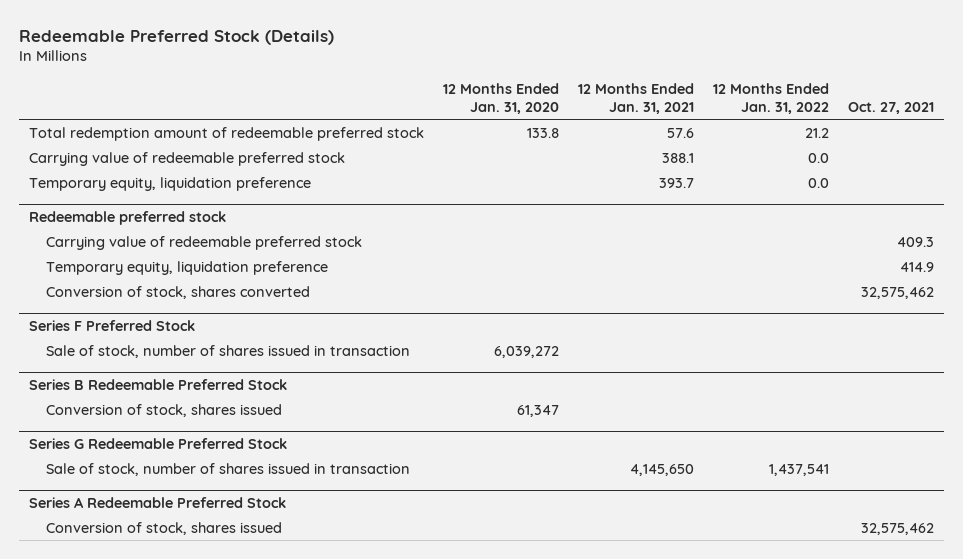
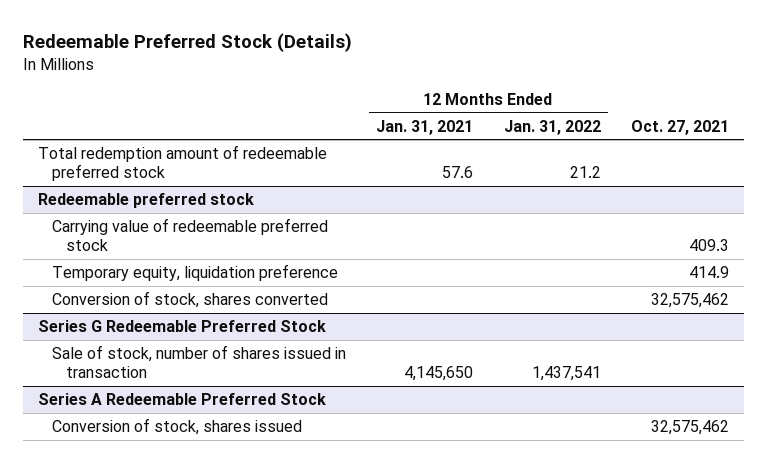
- | 12 Months Ended Jan. 31, 2020 | 12 Months Ended Jan. 31, 2021 | 12 Months Ended Jan. 31, 2022 | Oct. 27, 2021
+ | 12 Months Ended Jan. 31, 2021 | 12 Months Ended Jan. 31, 2022 | Oct. 27, 2021
- Carrying value of redeemable preferred stock | | 388.1 | 0.0 |
- Temporary equity, liquidation preference | | 393.7 | 0.0 |
- Series F Preferred Stock
- Sale of stock, number of shares issued in transaction | 6,039,272 | | |
- Series B Redeemable Preferred Stock
- Conversion of stock, shares issued | 61,347 | | |

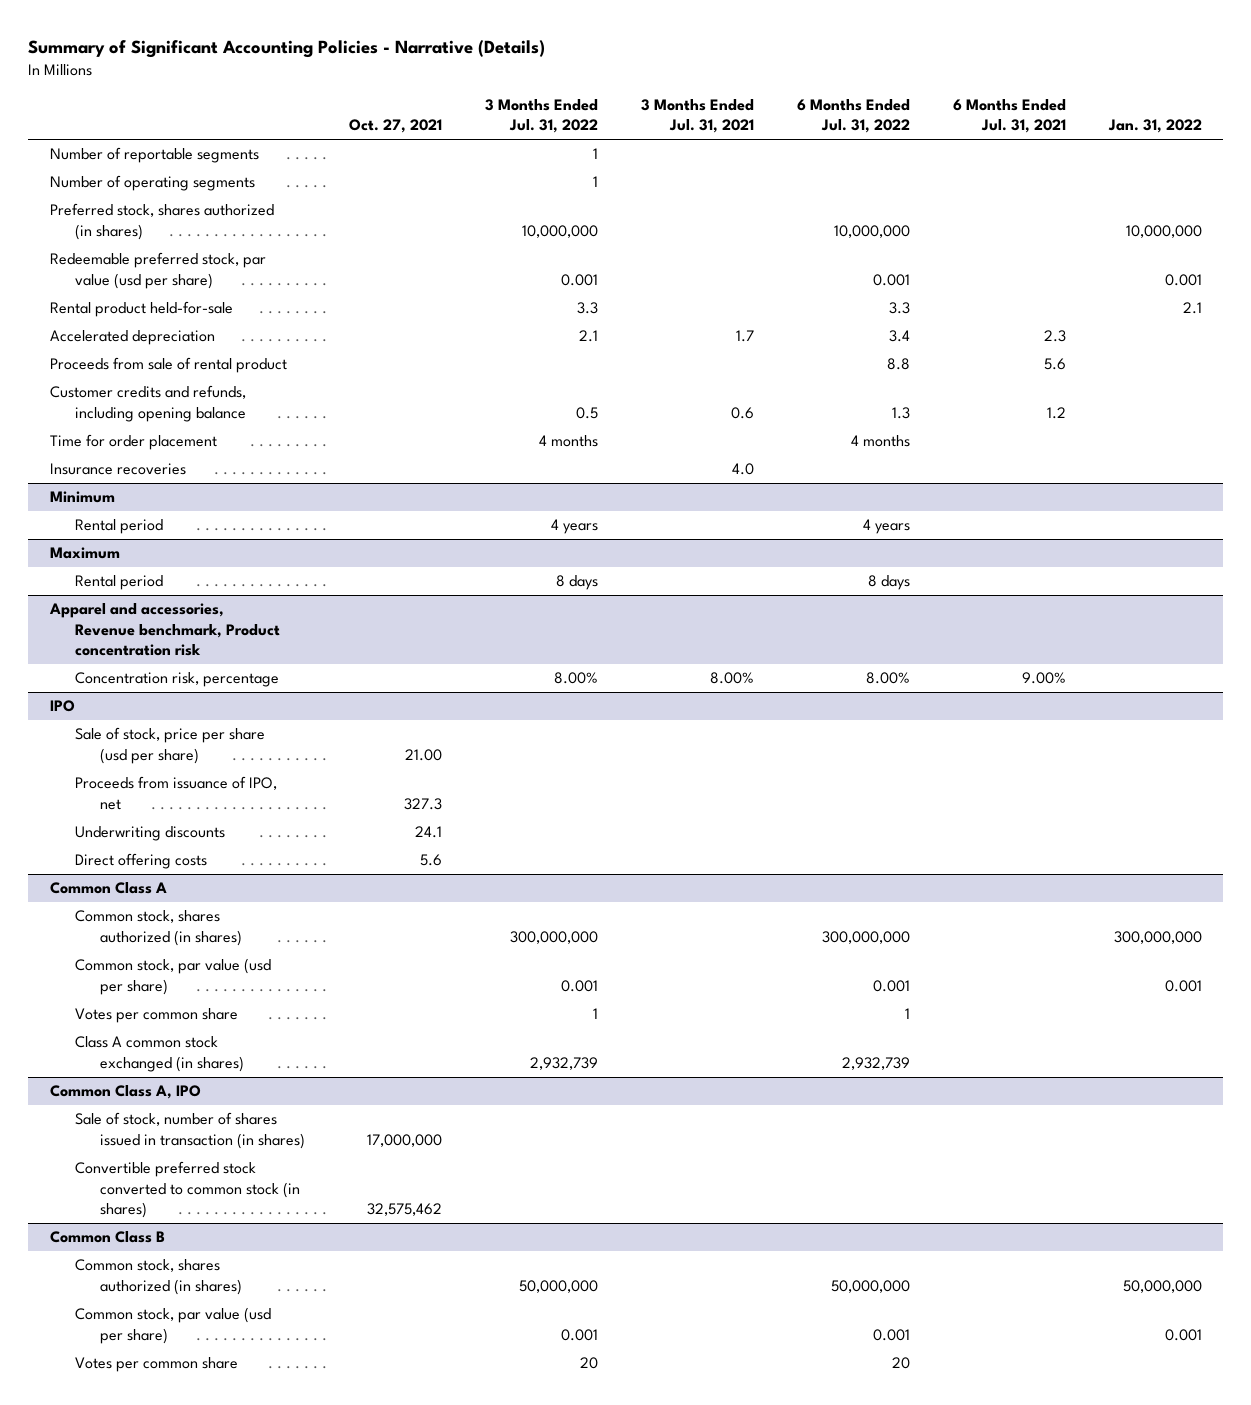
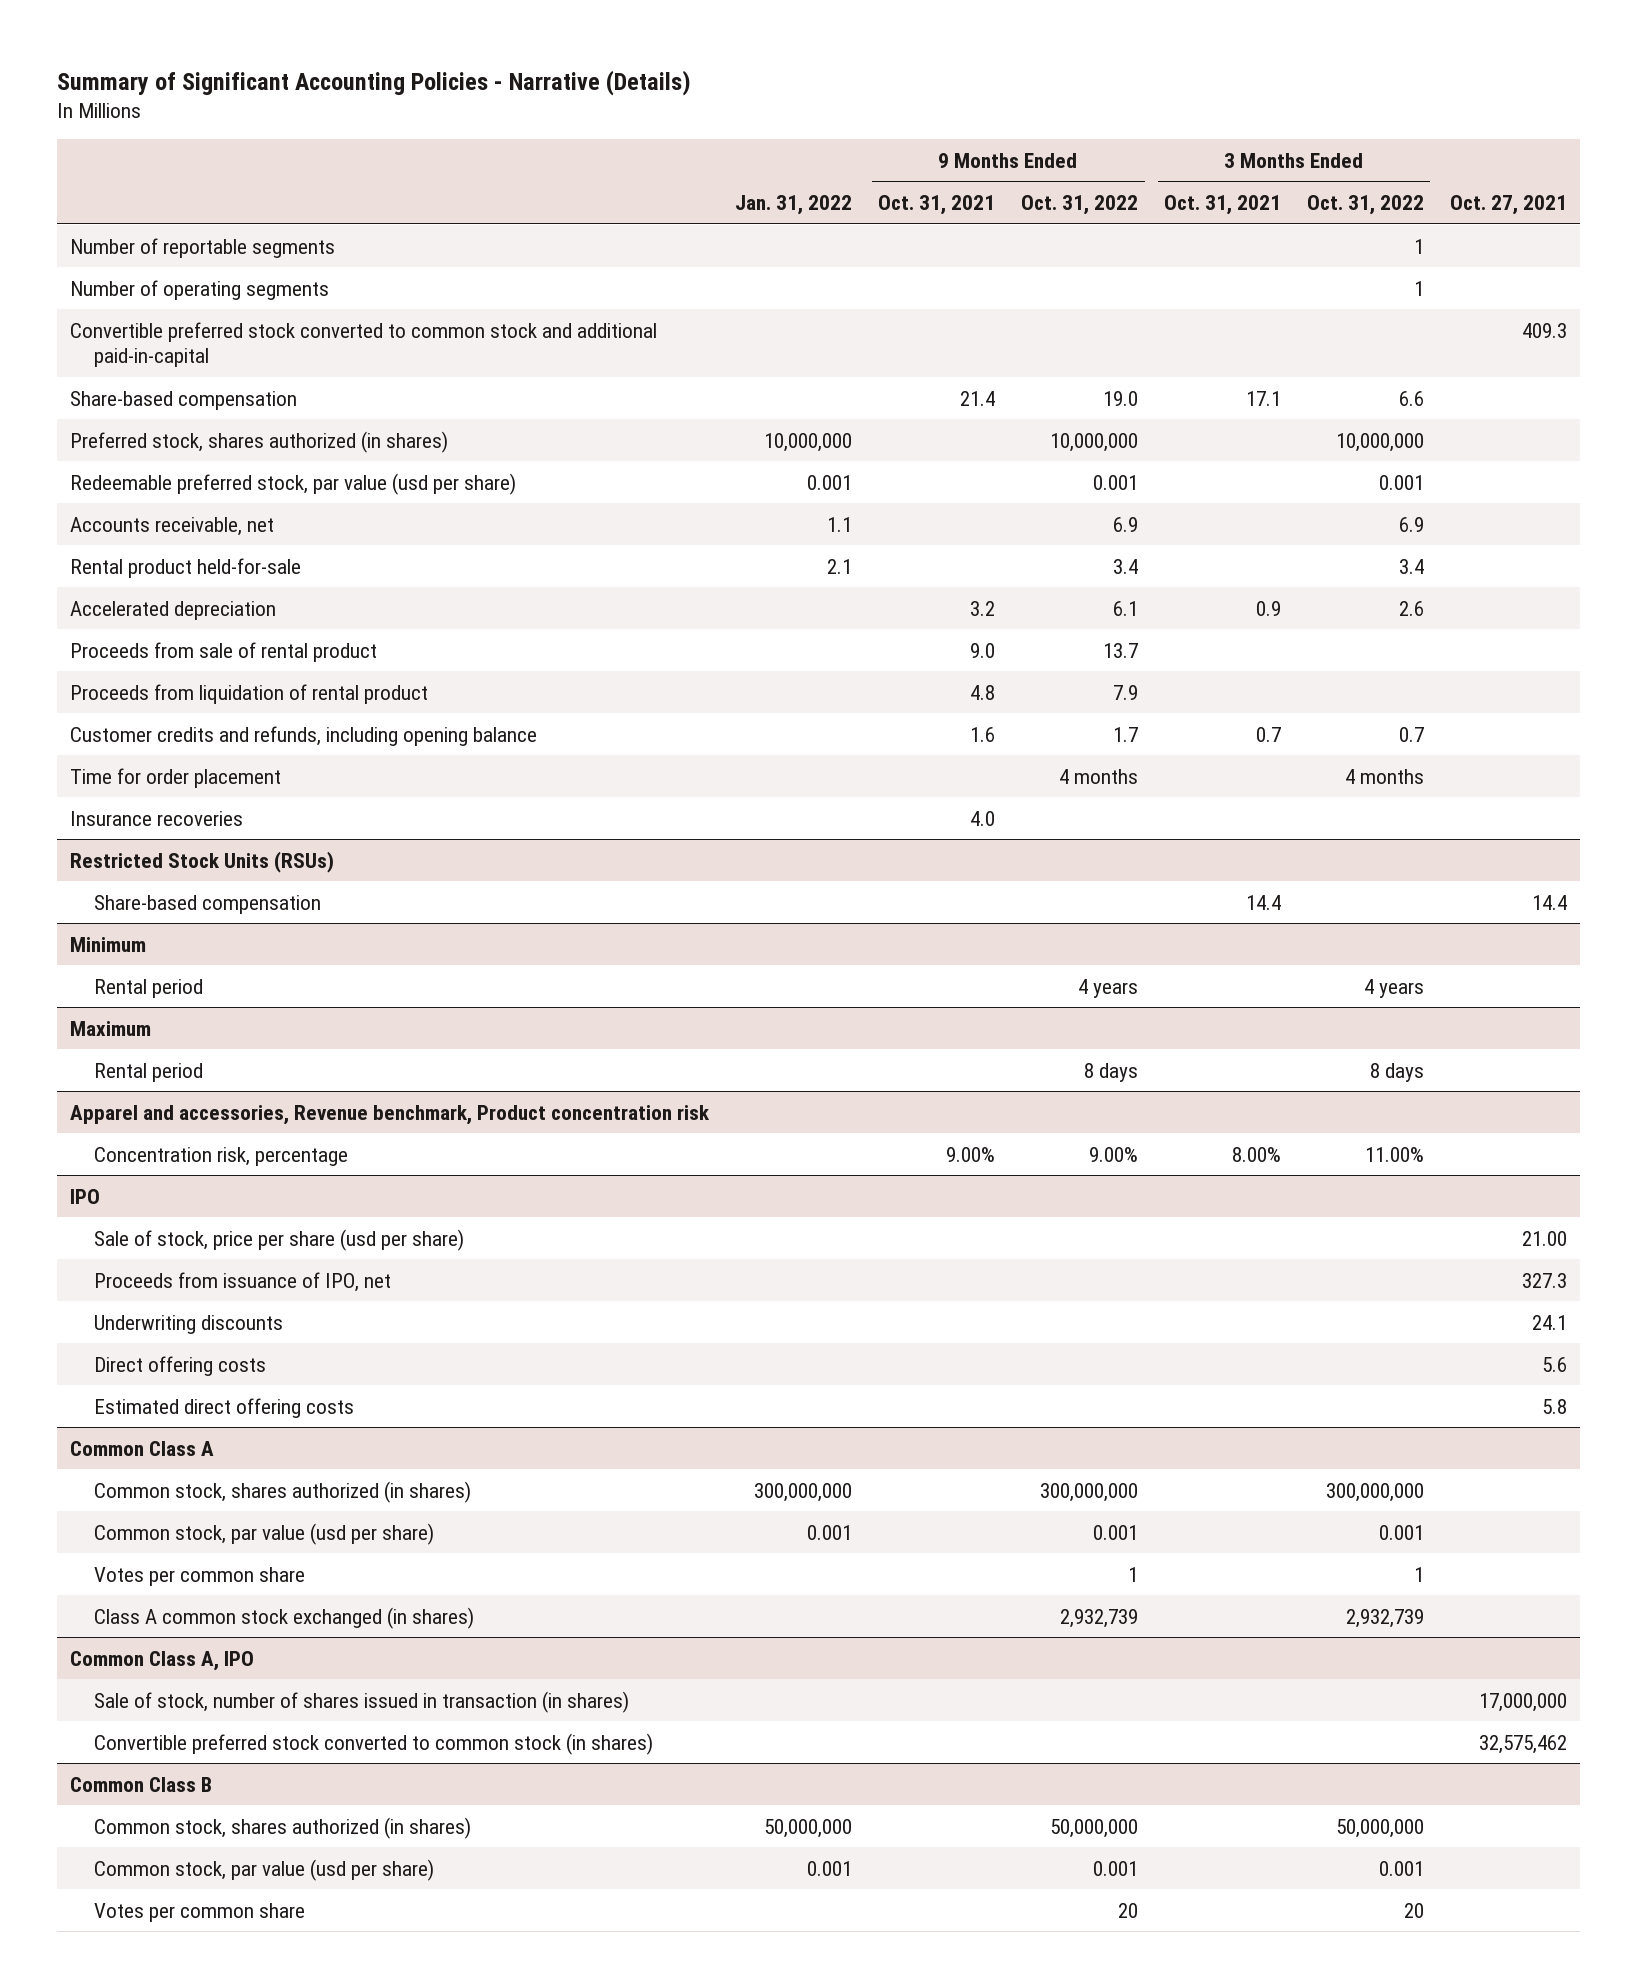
- | Oct. 27, 2021 | 3 Months Ended Jul. 31, 2022 | 3 Months Ended Jul. 31, 2021 | 6 Months Ended Jul. 31, 2022 | 6 Months Ended Jul. 31, 2021 | Jan. 31, 2022
+ | Jan. 31, 2022 | 9 Months Ended Oct. 31, 2021 | 9 Months Ended Oct. 31, 2022 | 3 Months Ended Oct. 31, 2021 | 3 Months Ended Oct. 31, 2022 | Oct. 27, 2021
+ Convertible preferred stock converted to common stock and additional paid-in-capital | | | | | | 409.3
+ Share-based compensation | | 21.4 | 19.0 | 17.1 | 6.6 |
+ Accounts receivable, net | 1.1 | | 6.9 | | 6.9 |
+ Proceeds from liquidation of rental product | | 4.8 | 7.9 | | |
+ Restricted Stock Units (RSUs)
+ Share-based compensation | | | | 14.4 | | 14.4
@ IPO
+ Estimated direct offering costs | | | | | | 5.8

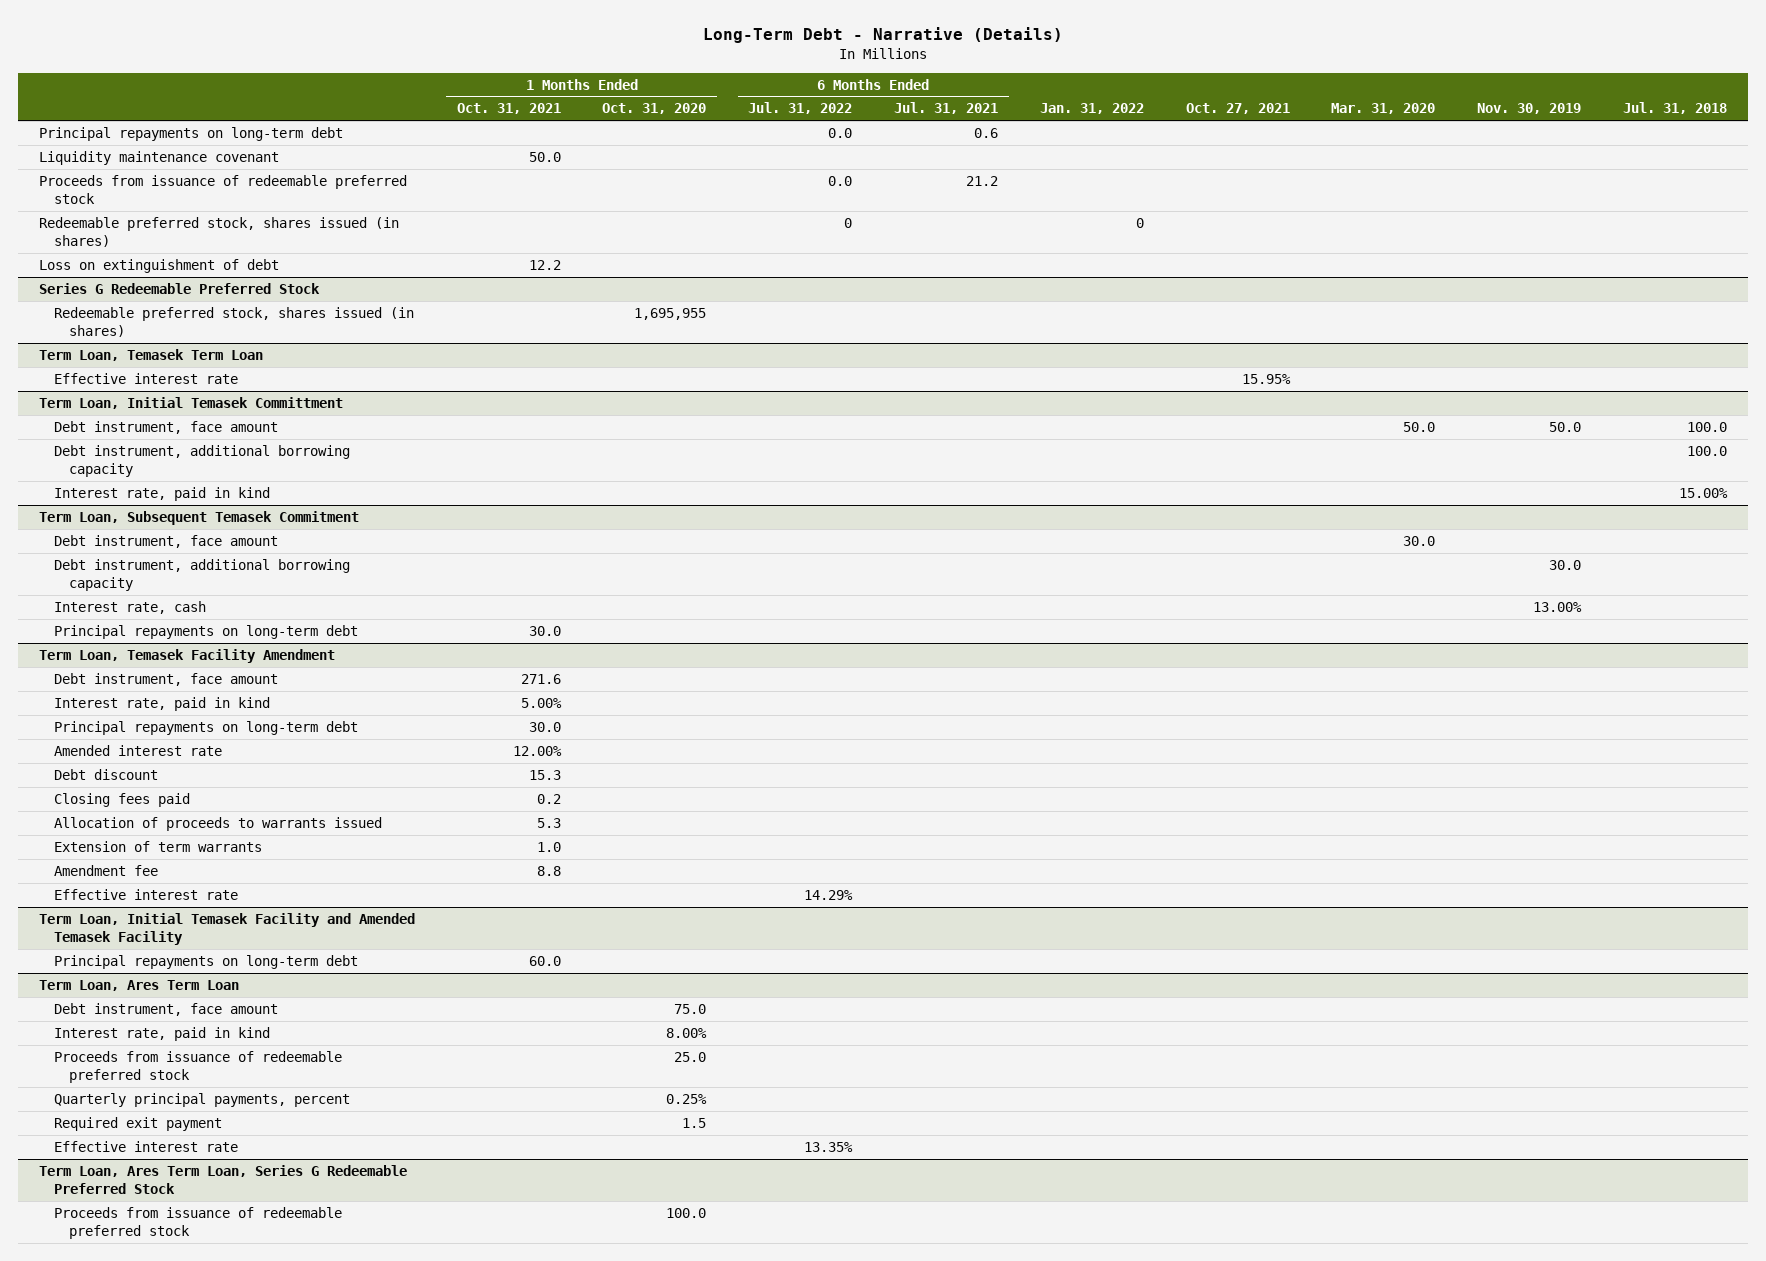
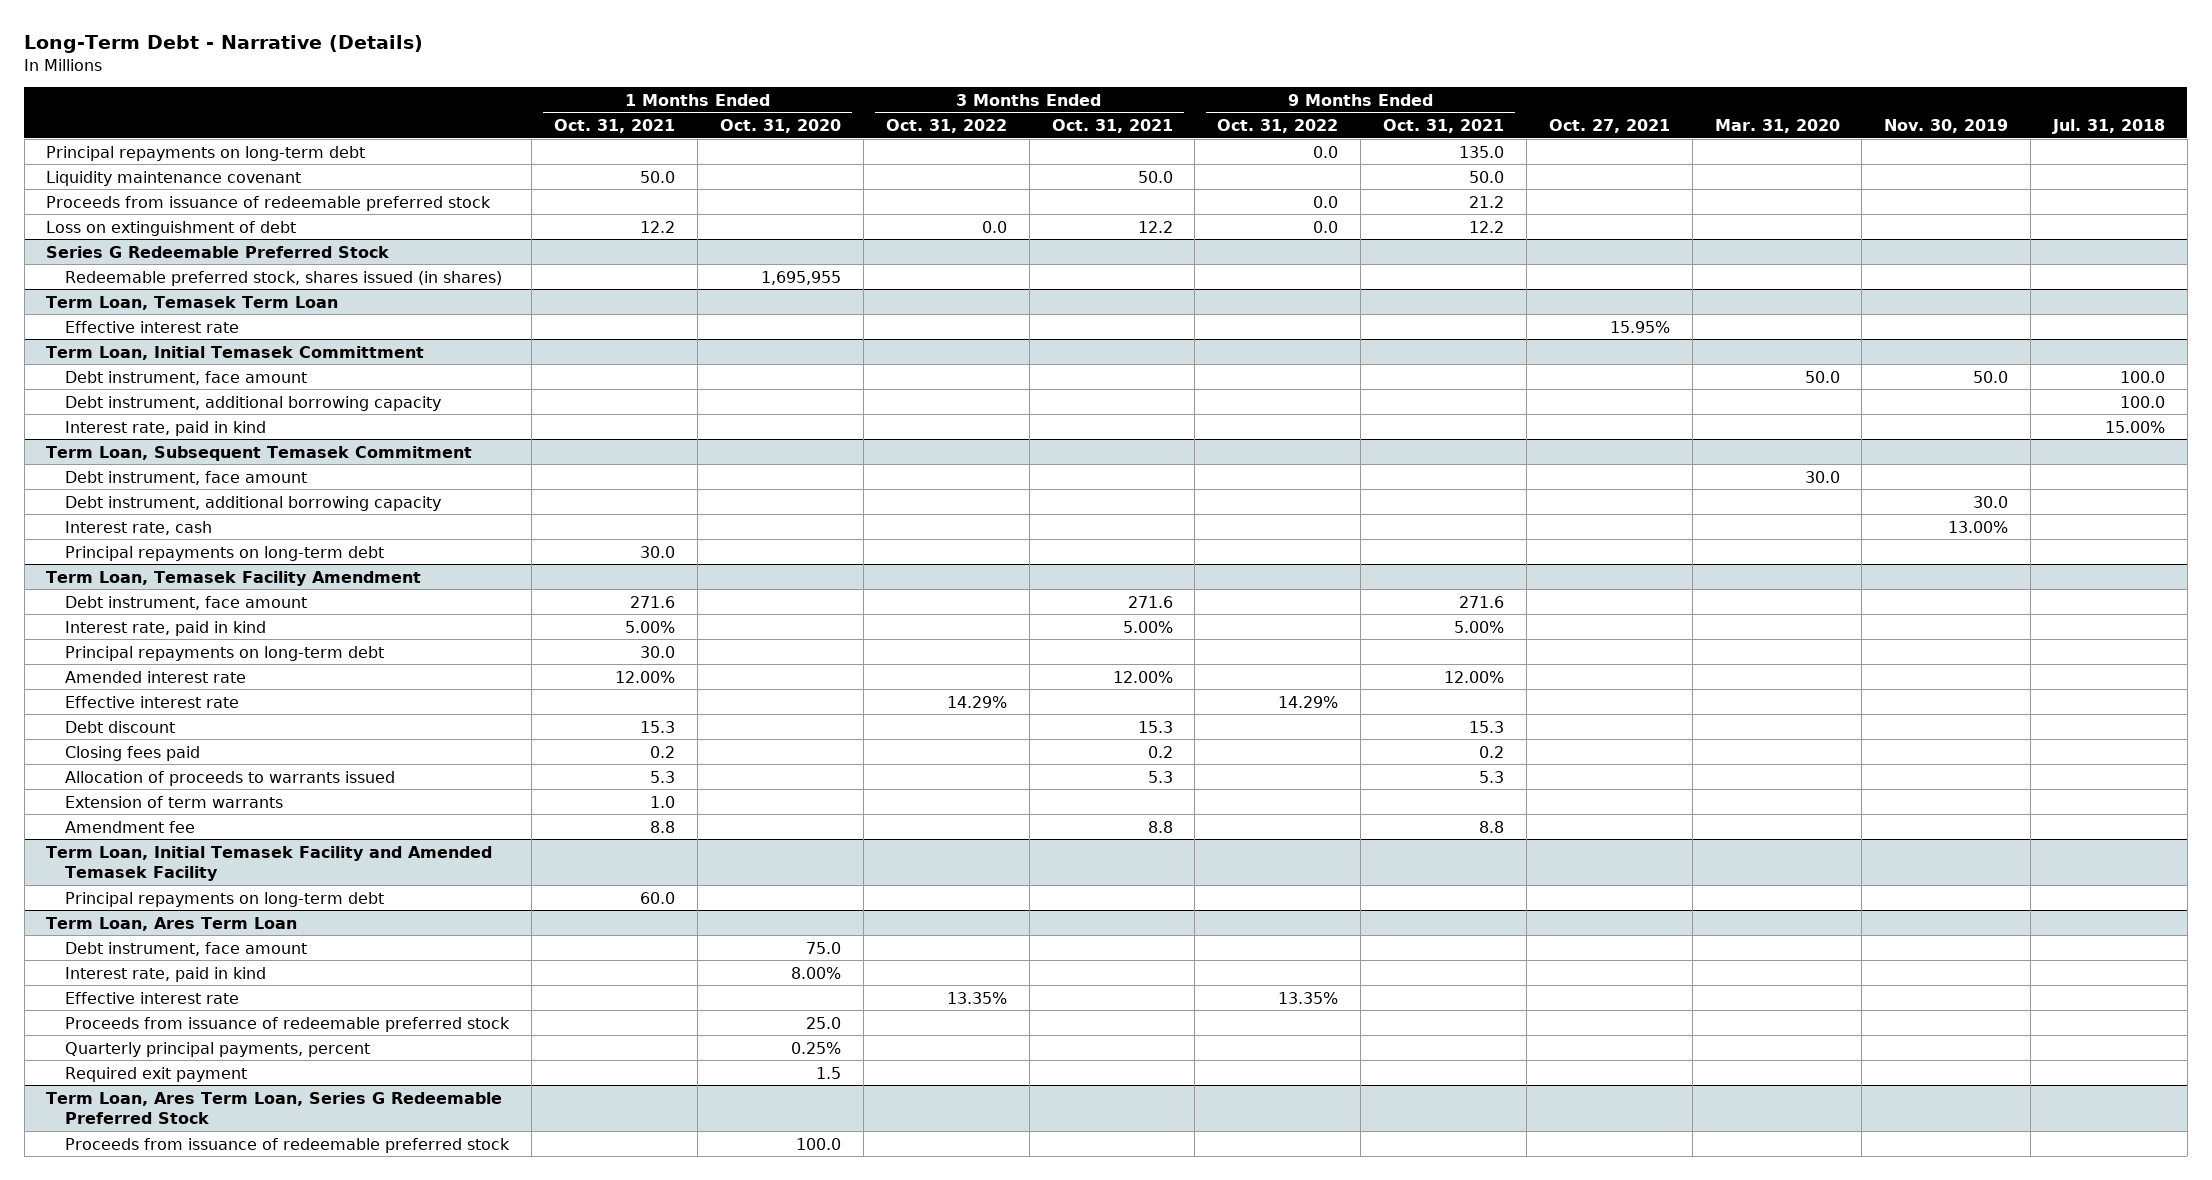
- | 1 Months Ended Oct. 31, 2021 | 1 Months Ended Oct. 31, 2020 | 6 Months Ended Jul. 31, 2022 | 6 Months Ended Jul. 31, 2021 | Jan. 31, 2022 | Oct. 27, 2021 | Mar. 31, 2020 | Nov. 30, 2019 | Jul. 31, 2018
+ | 1 Months Ended Oct. 31, 2021 | 1 Months Ended Oct. 31, 2020 | 3 Months Ended Oct. 31, 2022 | 3 Months Ended Oct. 31, 2021 | 9 Months Ended Oct. 31, 2022 | 9 Months Ended Oct. 31, 2021 | Oct. 27, 2021 | Mar. 31, 2020 | Nov. 30, 2019 | Jul. 31, 2018
- Redeemable preferred stock, shares issued (in shares) | | | 0 | | 0 | | | |
@ Term Loan, Temasek Facility Amendment
moved up: Effective interest rate | | | 14.29% | | 14.29% | | | | |
@ Term Loan, Ares Term Loan
moved up: Effective interest rate | | | 13.35% | | 13.35% | | | | |

